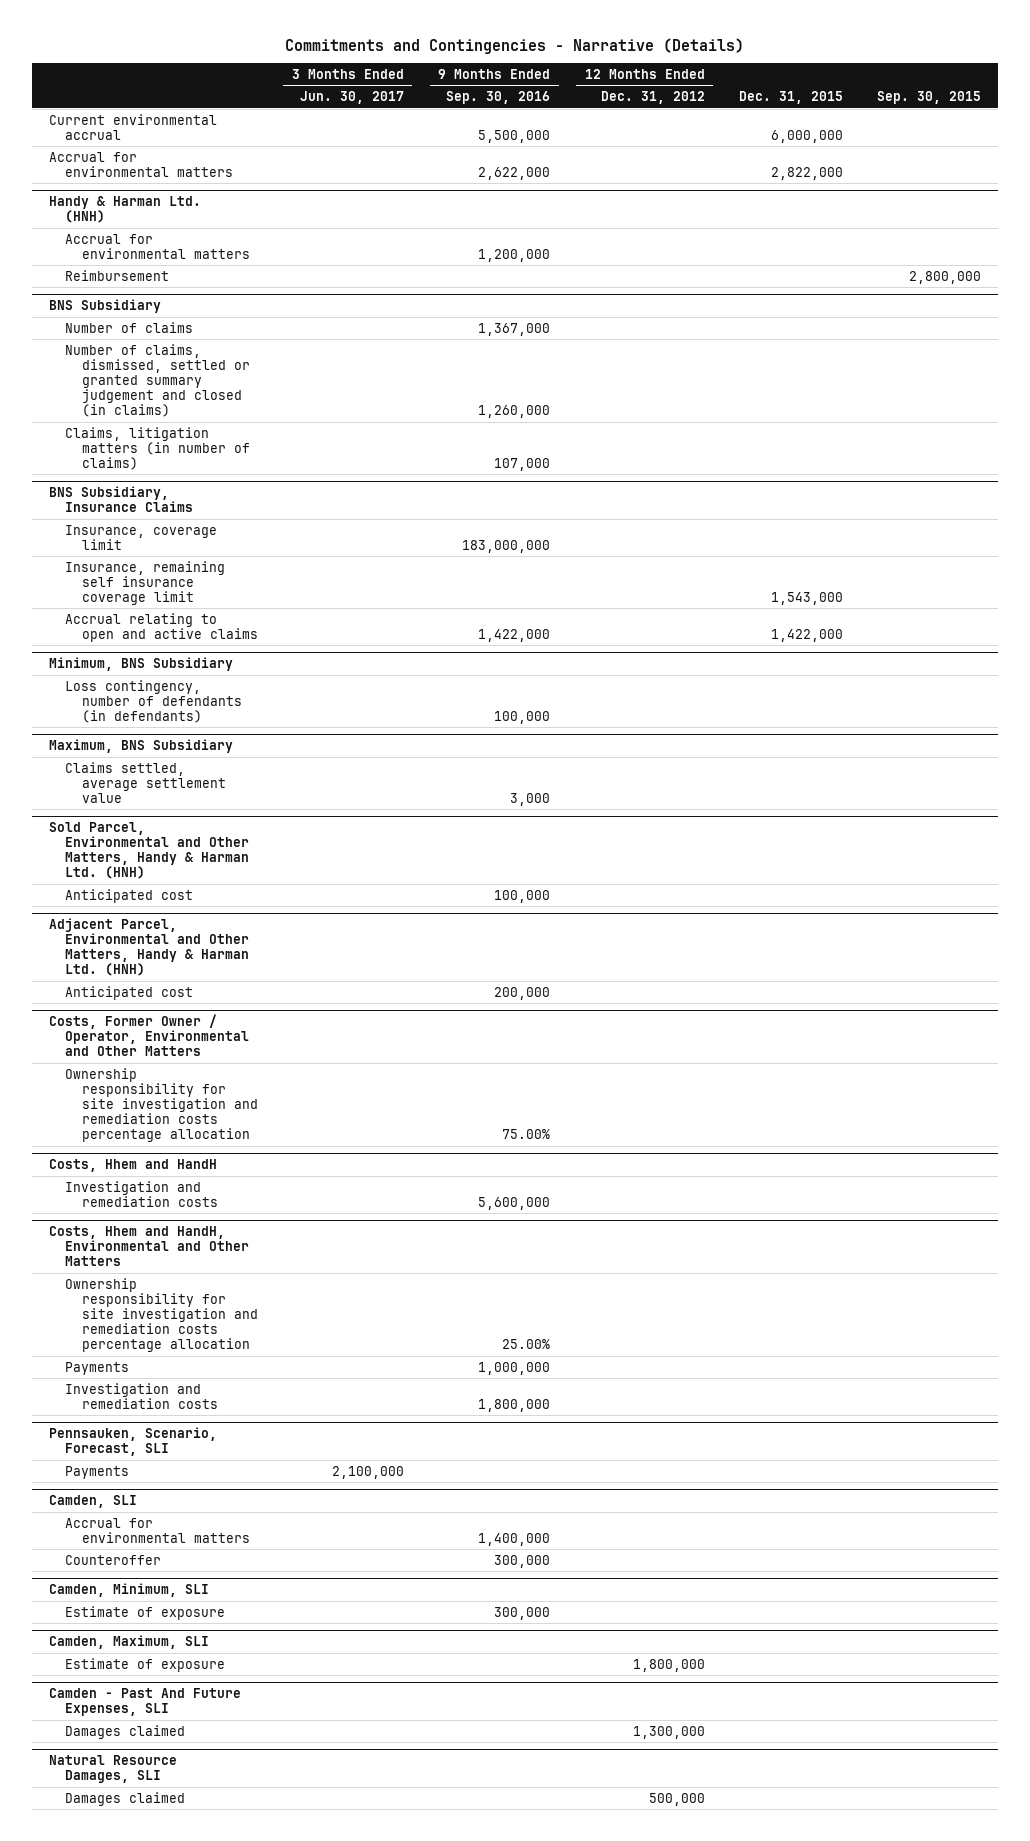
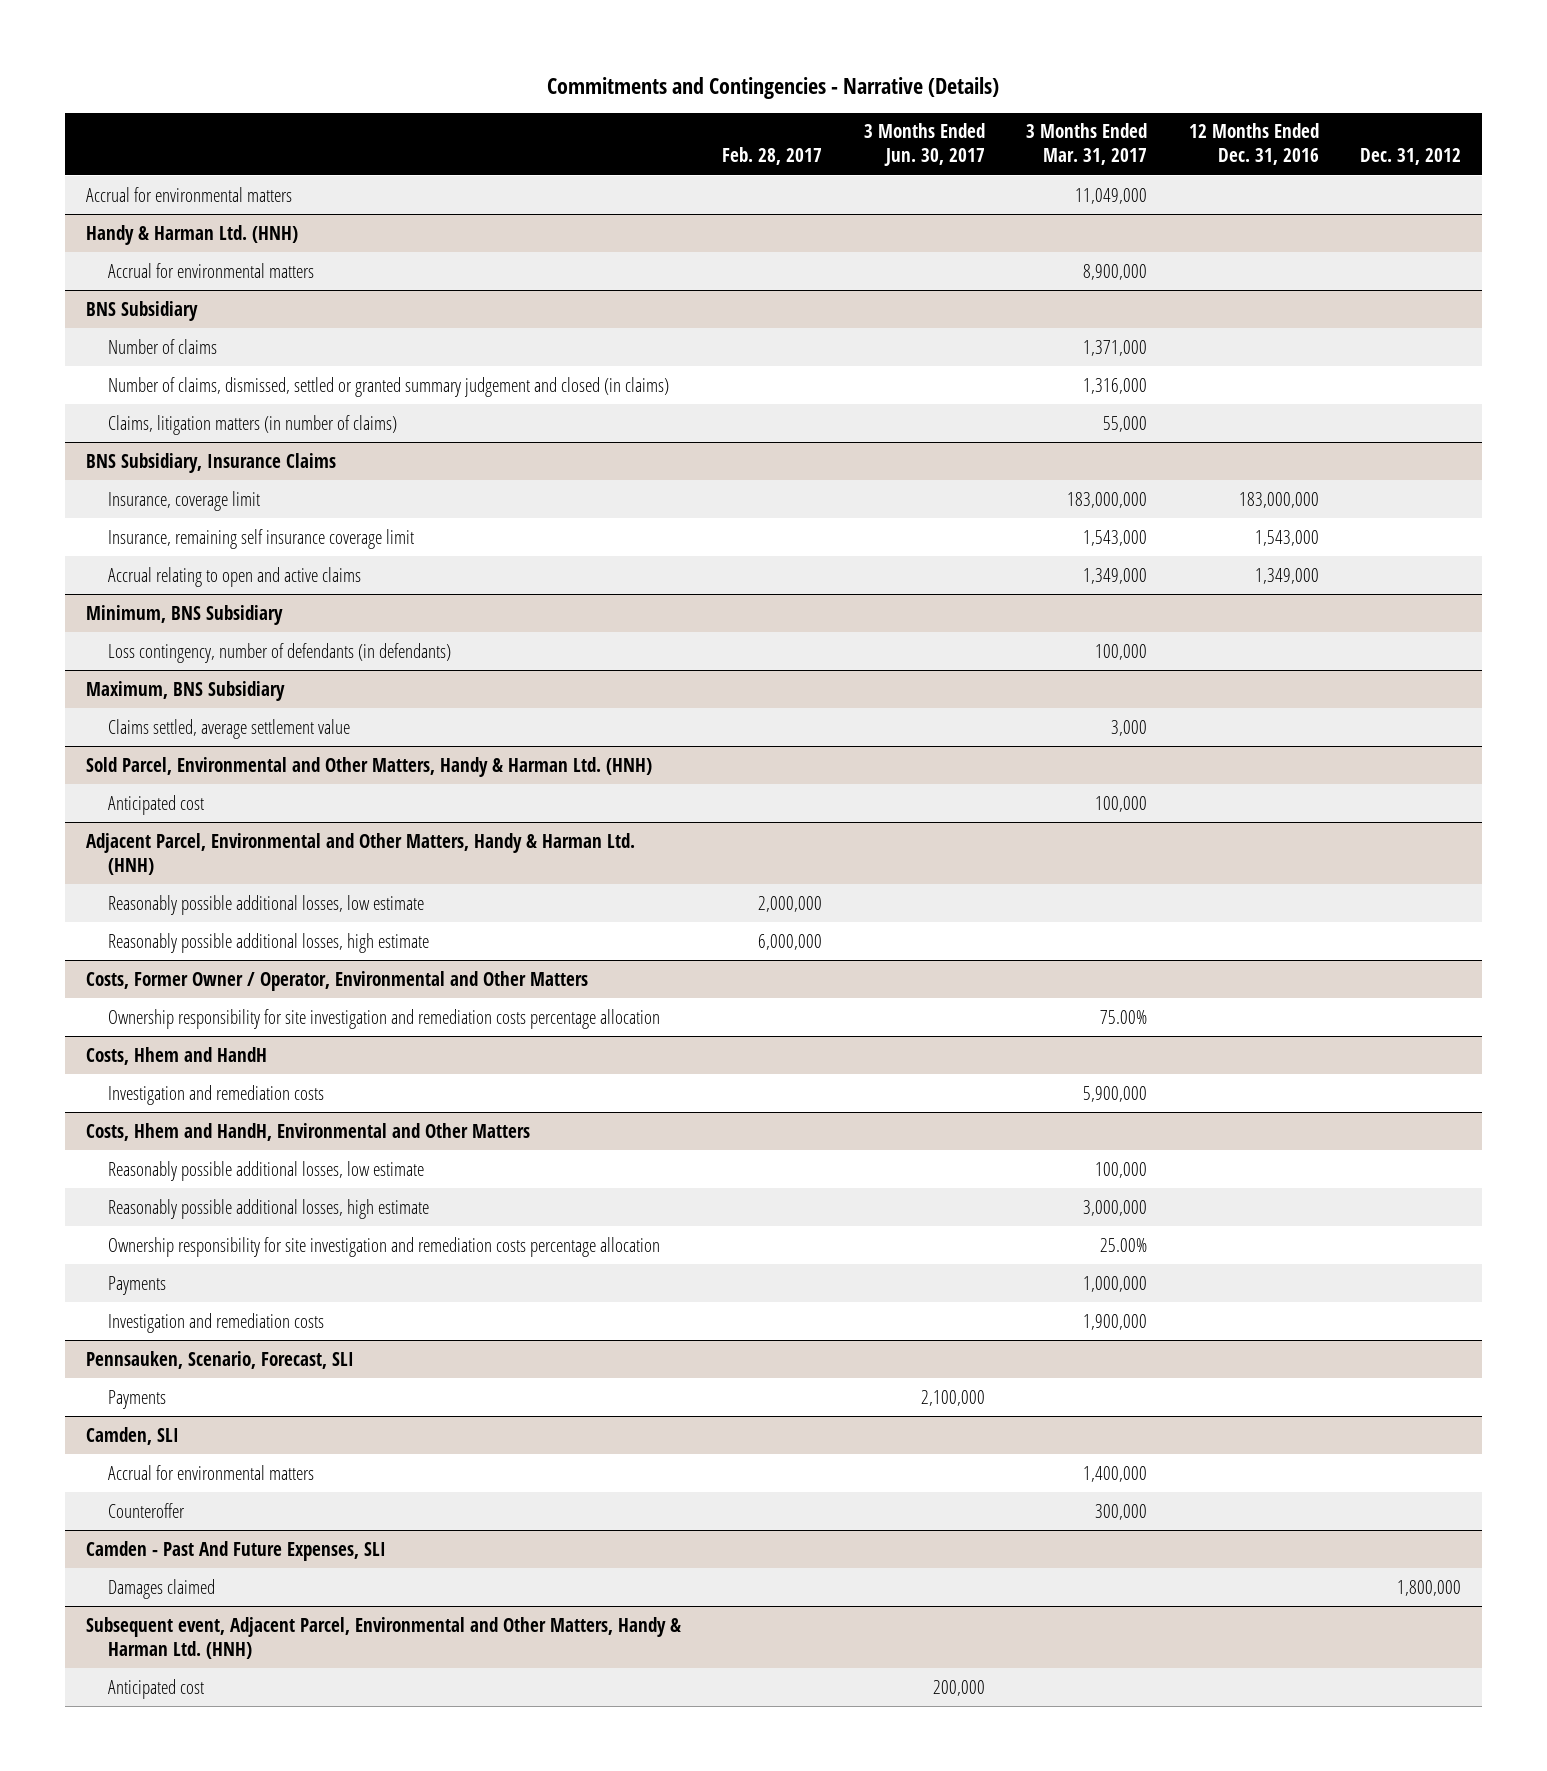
- | 3 Months Ended Jun. 30, 2017 | 9 Months Ended Sep. 30, 2016 | 12 Months Ended Dec. 31, 2012 | Dec. 31, 2015 | Sep. 30, 2015
+ | Feb. 28, 2017 | 3 Months Ended Jun. 30, 2017 | 3 Months Ended Mar. 31, 2017 | 12 Months Ended Dec. 31, 2016 | Dec. 31, 2012
- Current environmental accrual | | 5,500,000 | | 6,000,000 |
@ Handy & Harman Ltd. (HNH)
- Reimbursement | | | | | 2,800,000
@ Adjacent Parcel, Environmental and Other Matters, Handy & Harman Ltd. (HNH)
- Anticipated cost | | 200,000 | | |
+ Reasonably possible additional losses, low estimate | 2,000,000 | | | |
+ Reasonably possible additional losses, high estimate | 6,000,000 | | | |
@ Costs, Hhem and HandH, Environmental and Other Matters
+ Reasonably possible additional losses, low estimate | | | 100,000 | |
+ Reasonably possible additional losses, high estimate | | | 3,000,000 | |
- Camden, Minimum, SLI
- Estimate of exposure | | 300,000 | | |
- Camden, Maximum, SLI
- Estimate of exposure | | | 1,800,000 | |
- Natural Resource Damages, SLI
- Damages claimed | | | 500,000 | |
+ Subsequent event, Adjacent Parcel, Environmental and Other Matters, Handy & Harman Ltd. (HNH)
+ Anticipated cost | | 200,000 | | |

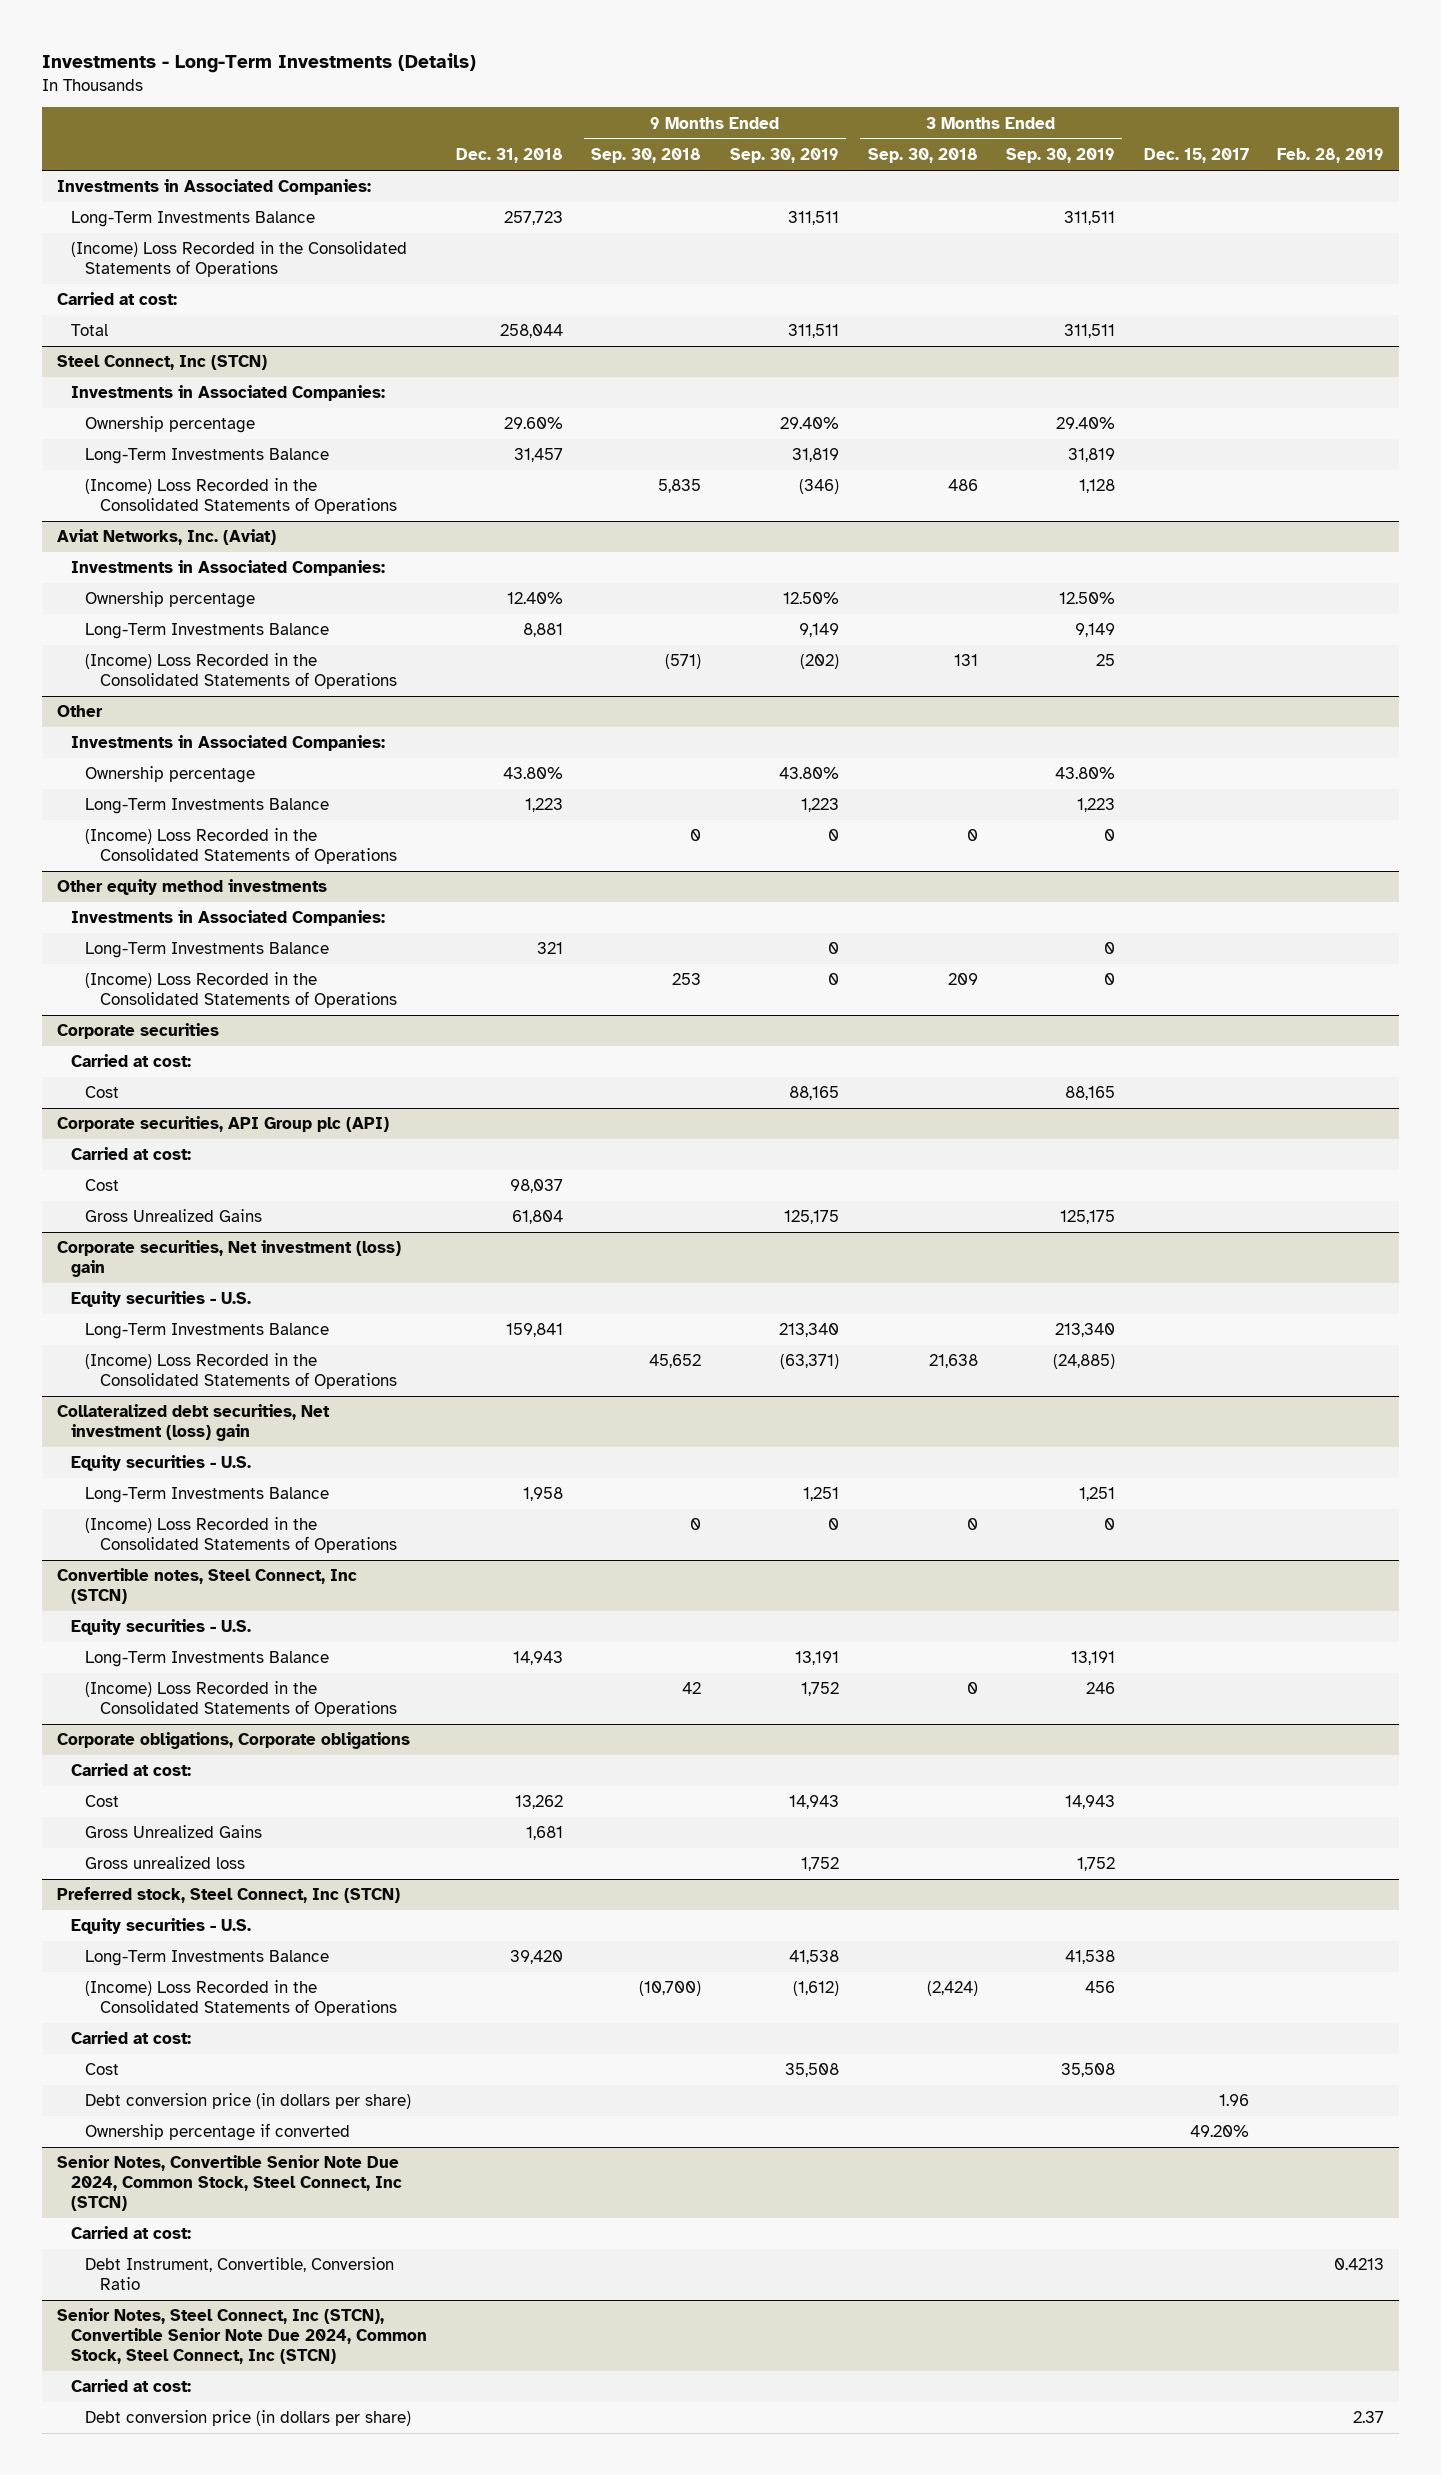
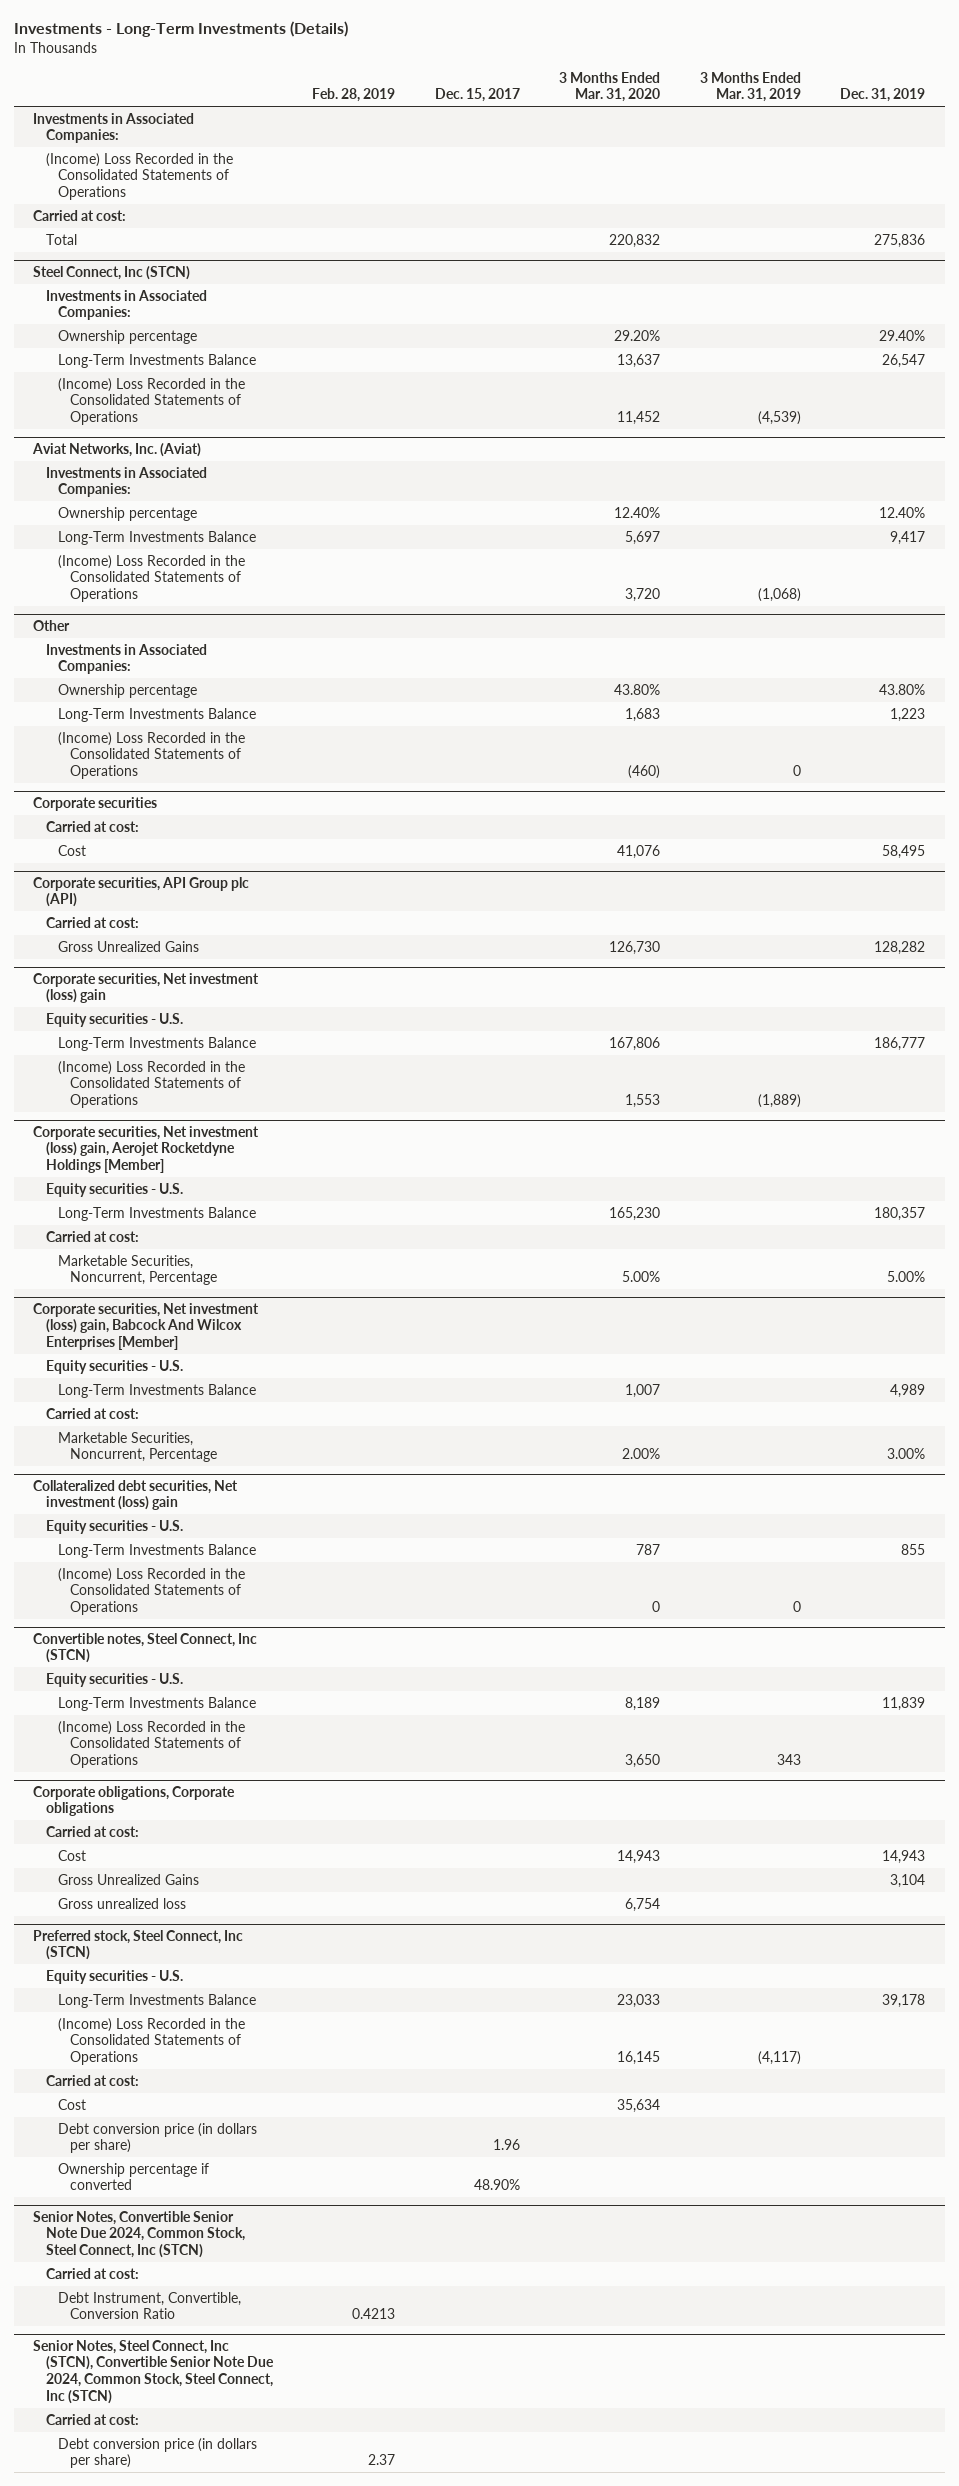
- | Dec. 31, 2018 | 9 Months Ended Sep. 30, 2018 | 9 Months Ended Sep. 30, 2019 | 3 Months Ended Sep. 30, 2018 | 3 Months Ended Sep. 30, 2019 | Dec. 15, 2017 | Feb. 28, 2019
+ | Feb. 28, 2019 | Dec. 15, 2017 | 3 Months Ended Mar. 31, 2020 | 3 Months Ended Mar. 31, 2019 | Dec. 31, 2019
- Long-Term Investments Balance | 257,723 | | 311,511 | | 311,511 | |
- Other equity method investments
- Investments in Associated Companies:
- Long-Term Investments Balance | 321 | | 0 | | 0 | |
- (Income) Loss Recorded in the Consolidated Statements of Operations | | 253 | 0 | 209 | 0 | |
@ Corporate securities, API Group plc (API)
- Cost | 98,037 | | | | | |
+ Corporate securities, Net investment (loss) gain, Aerojet Rocketdyne Holdings [Member]
+ Equity securities - U.S.
+ Long-Term Investments Balance | | | 165,230 | | 180,357
+ Carried at cost:
+ Marketable Securities, Noncurrent, Percentage | | | 5.00% | | 5.00%
+ Corporate securities, Net investment (loss) gain, Babcock And Wilcox Enterprises [Member]
+ Equity securities - U.S.
+ Long-Term Investments Balance | | | 1,007 | | 4,989
+ Carried at cost:
+ Marketable Securities, Noncurrent, Percentage | | | 2.00% | | 3.00%
@ Preferred stock, Steel Connect, Inc (STCN)
- Ownership percentage if converted | | | | | | 49.20% |
+ Ownership percentage if converted | | 48.90% | | |

